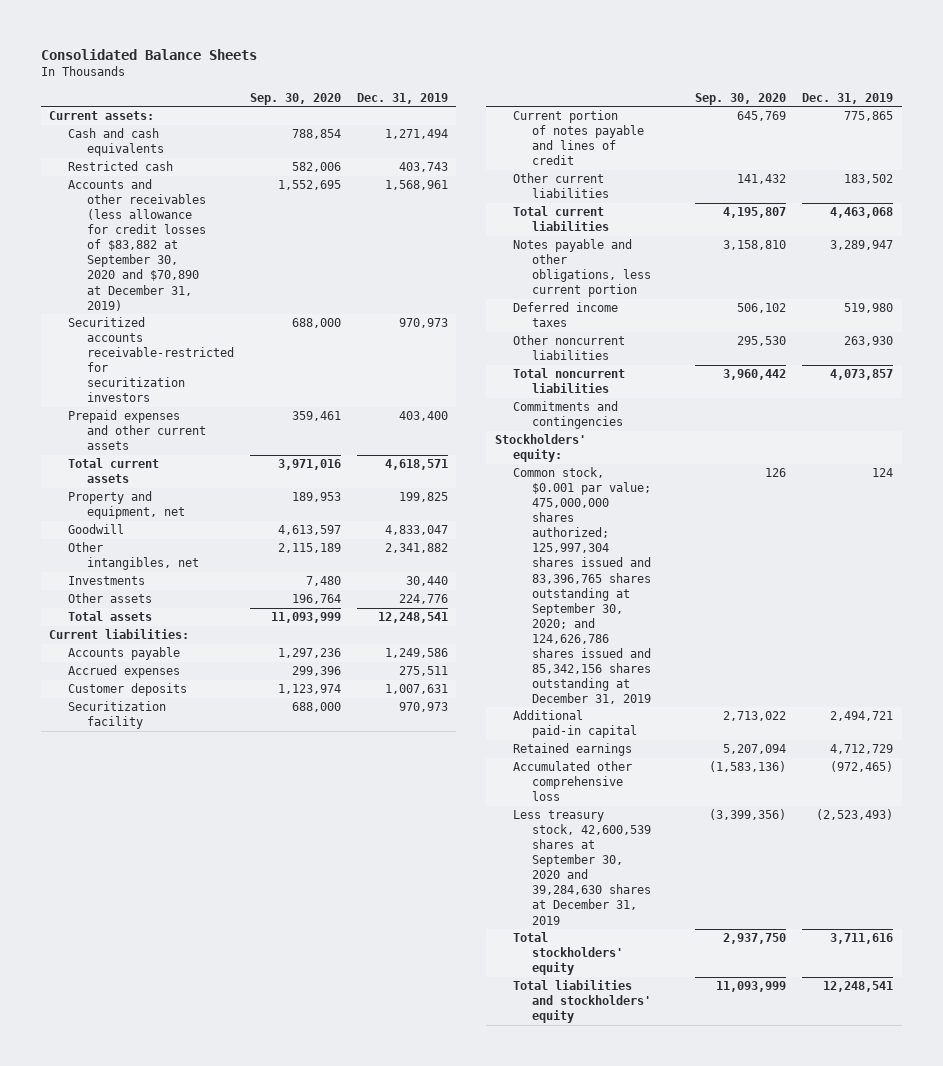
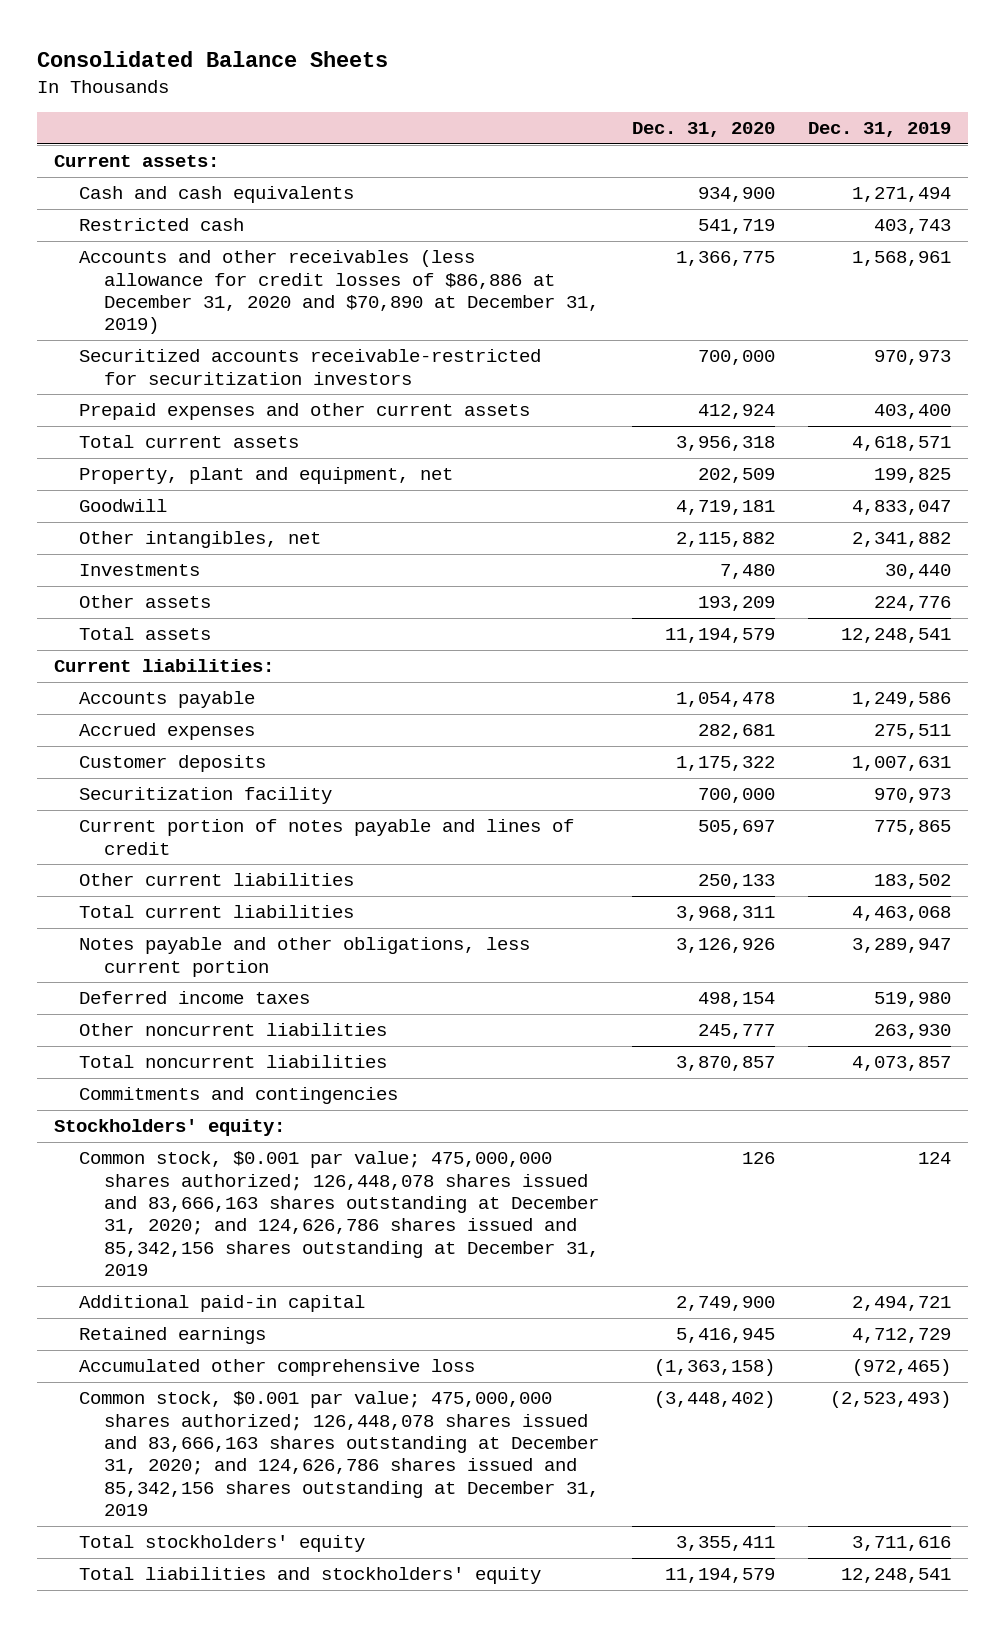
- | Sep. 30, 2020 | Dec. 31, 2019
+ | Dec. 31, 2020 | Dec. 31, 2019
- Accounts and other receivables (less allowance for credit losses of $83,882 at September 30, 2020 and $70,890 at December 31, 2019) | 1,552,695 | 1,568,961
+ Accounts and other receivables (less allowance for credit losses of $86,886 at December 31, 2020 and $70,890 at December 31, 2019) | 1,366,775 | 1,568,961
- Property and equipment, net | 189,953 | 199,825
+ Property, plant and equipment, net | 202,509 | 199,825
- Common stock, $0.001 par value; 475,000,000 shares authorized; 125,997,304 shares issued and 83,396,765 shares outstanding at September 30, 2020; and 124,626,786 shares issued and 85,342,156 shares outstanding at December 31, 2019 | 126 | 124
+ Common stock, $0.001 par value; 475,000,000 shares authorized; 126,448,078 shares issued and 83,666,163 shares outstanding at December 31, 2020; and 124,626,786 shares issued and 85,342,156 shares outstanding at December 31, 2019 | 126 | 124
- Less treasury stock, 42,600,539 shares at September 30, 2020 and 39,284,630 shares at December 31, 2019 | (3,399,356) | (2,523,493)
+ Common stock, $0.001 par value; 475,000,000 shares authorized; 126,448,078 shares issued and 83,666,163 shares outstanding at December 31, 2020; and 124,626,786 shares issued and 85,342,156 shares outstanding at December 31, 2019 | (3,448,402) | (2,523,493)

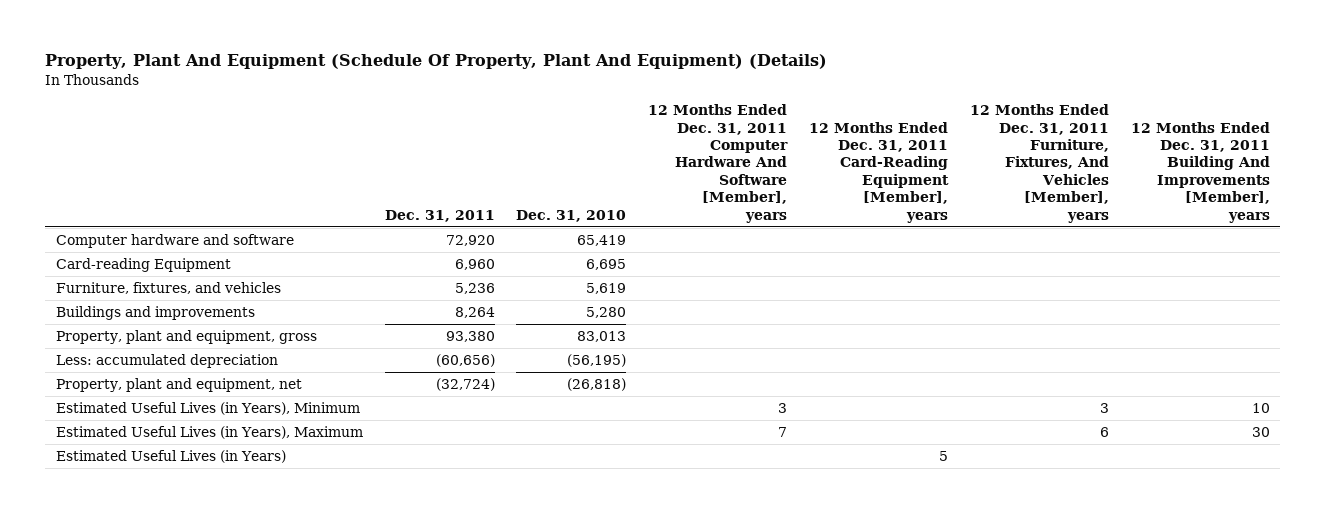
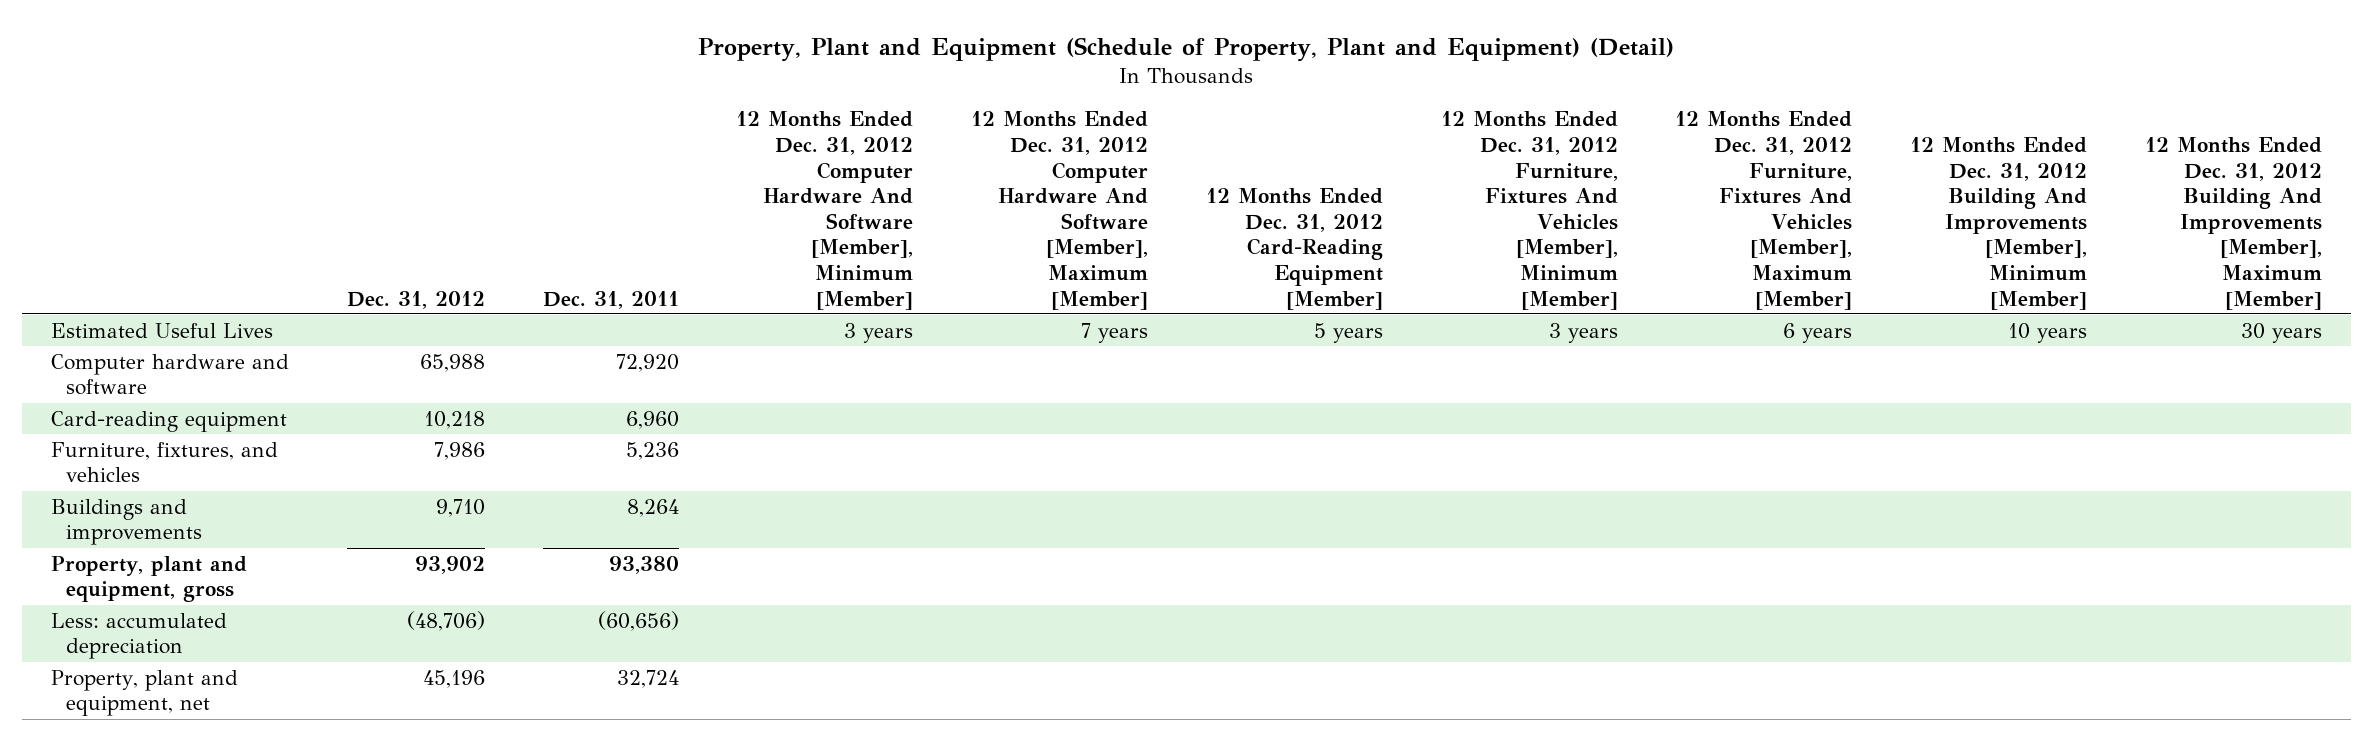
- Property, Plant And Equipment (Schedule Of Property, Plant And Equipment) (Details)
+ Property, Plant and Equipment (Schedule of Property, Plant and Equipment) (Detail)
- | Dec. 31, 2011 | Dec. 31, 2010 | 12 Months Ended Dec. 31, 2011 Computer Hardware And Software [Member], years | 12 Months Ended Dec. 31, 2011 Card-Reading Equipment [Member], years | 12 Months Ended Dec. 31, 2011 Furniture, Fixtures, And Vehicles [Member], years | 12 Months Ended Dec. 31, 2011 Building And Improvements [Member], years
+ | Dec. 31, 2012 | Dec. 31, 2011 | 12 Months Ended Dec. 31, 2012 Computer Hardware And Software [Member], Minimum [Member] | 12 Months Ended Dec. 31, 2012 Computer Hardware And Software [Member], Maximum [Member] | 12 Months Ended Dec. 31, 2012 Card-Reading Equipment [Member] | 12 Months Ended Dec. 31, 2012 Furniture, Fixtures And Vehicles [Member], Minimum [Member] | 12 Months Ended Dec. 31, 2012 Furniture, Fixtures And Vehicles [Member], Maximum [Member] | 12 Months Ended Dec. 31, 2012 Building And Improvements [Member], Minimum [Member] | 12 Months Ended Dec. 31, 2012 Building And Improvements [Member], Maximum [Member]
+ Estimated Useful Lives | | | 3 years | 7 years | 5 years | 3 years | 6 years | 10 years | 30 years
- Card-reading Equipment | 6,960 | 6,695 | | | |
+ Card-reading equipment | 10,218 | 6,960 | | | | | | |
- Property, plant and equipment, net | (32,724) | (26,818) | | | |
- Estimated Useful Lives (in Years), Minimum | | | 3 | | 3 | 10
- Estimated Useful Lives (in Years), Maximum | | | 7 | | 6 | 30
- Estimated Useful Lives (in Years) | | | | 5 | |
+ Property, plant and equipment, net | 45,196 | 32,724 | | | | | | |

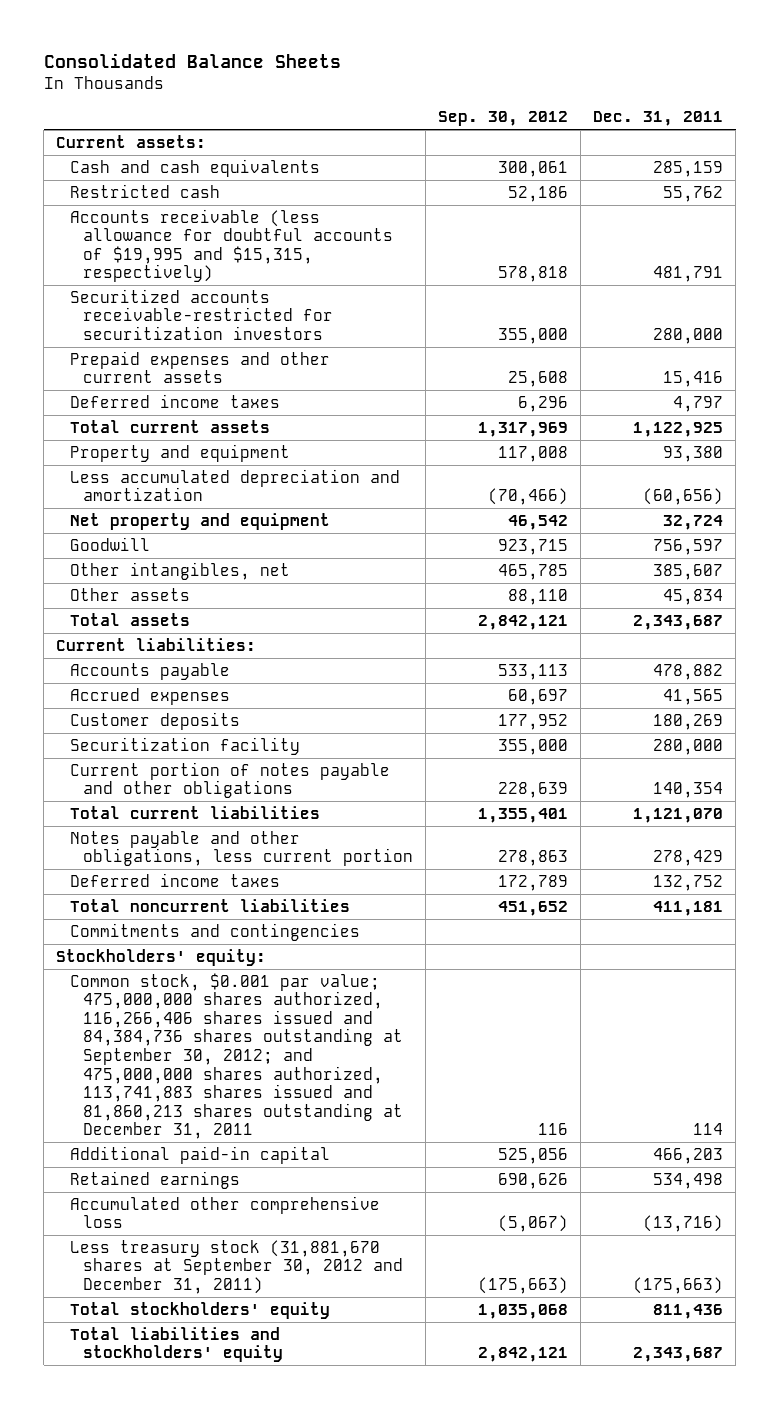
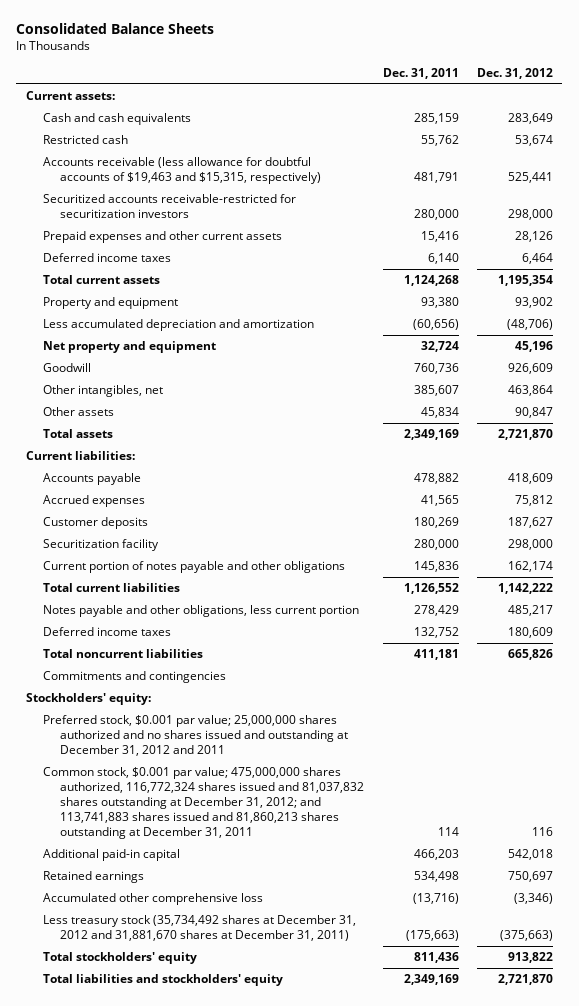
- | Sep. 30, 2012 | Dec. 31, 2011
+ | Dec. 31, 2011 | Dec. 31, 2012
- Accounts receivable (less allowance for doubtful accounts of $19,995 and $15,315, respectively) | 578,818 | 481,791
+ Accounts receivable (less allowance for doubtful accounts of $19,463 and $15,315, respectively) | 481,791 | 525,441
- Deferred income taxes | 6,296 | 4,797
- Total current assets | 1,317,969 | 1,122,925
+ Deferred income taxes | 6,140 | 6,464
+ Total current assets | 1,124,268 | 1,195,354
- Goodwill | 923,715 | 756,597
+ Goodwill | 760,736 | 926,609
- Total assets | 2,842,121 | 2,343,687
+ Total assets | 2,349,169 | 2,721,870
- Current portion of notes payable and other obligations | 228,639 | 140,354
- Total current liabilities | 1,355,401 | 1,121,070
+ Current portion of notes payable and other obligations | 145,836 | 162,174
+ Total current liabilities | 1,126,552 | 1,142,222
- Common stock, $0.001 par value; 475,000,000 shares authorized, 116,266,406 shares issued and 84,384,736 shares outstanding at September 30, 2012; and 475,000,000 shares authorized, 113,741,883 shares issued and 81,860,213 shares outstanding at December 31, 2011 | 116 | 114
+ Preferred stock, $0.001 par value; 25,000,000 shares authorized and no shares issued and outstanding at December 31, 2012 and 2011
+ Common stock, $0.001 par value; 475,000,000 shares authorized, 116,772,324 shares issued and 81,037,832 shares outstanding at December 31, 2012; and 113,741,883 shares issued and 81,860,213 shares outstanding at December 31, 2011 | 114 | 116
- Less treasury stock (31,881,670 shares at September 30, 2012 and December 31, 2011) | (175,663) | (175,663)
+ Less treasury stock (35,734,492 shares at December 31, 2012 and 31,881,670 shares at December 31, 2011) | (175,663) | (375,663)
- Total liabilities and stockholders' equity | 2,842,121 | 2,343,687
+ Total liabilities and stockholders' equity | 2,349,169 | 2,721,870

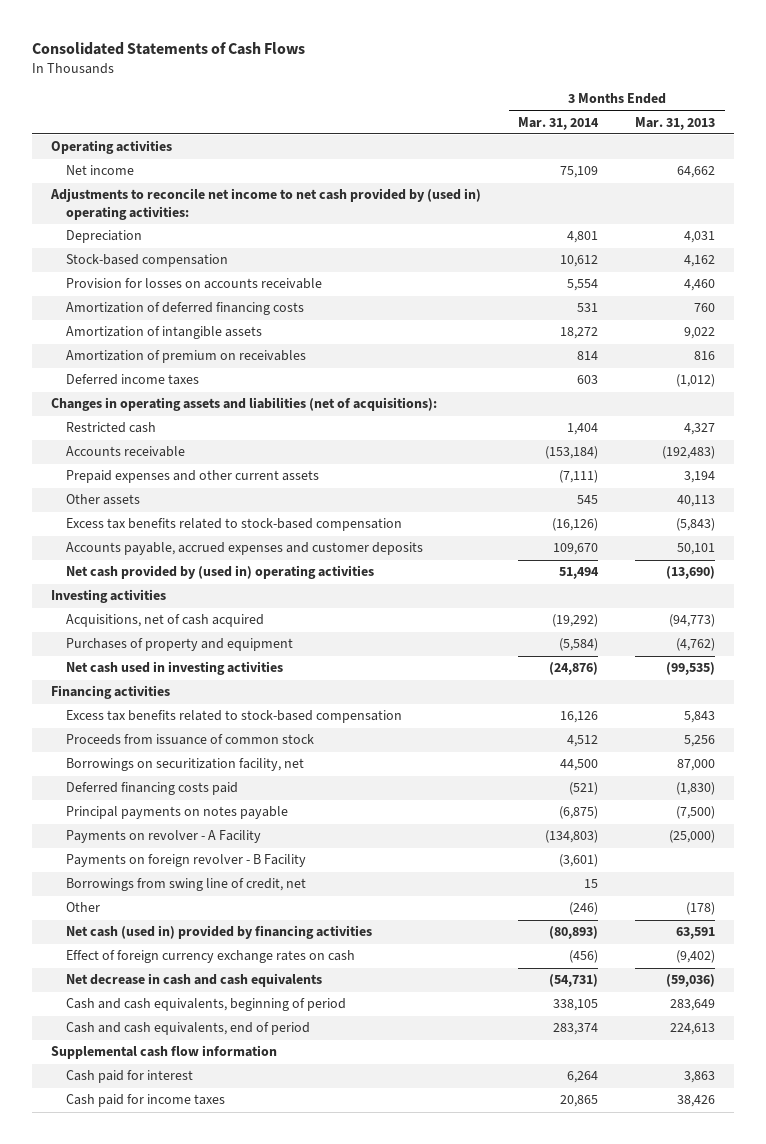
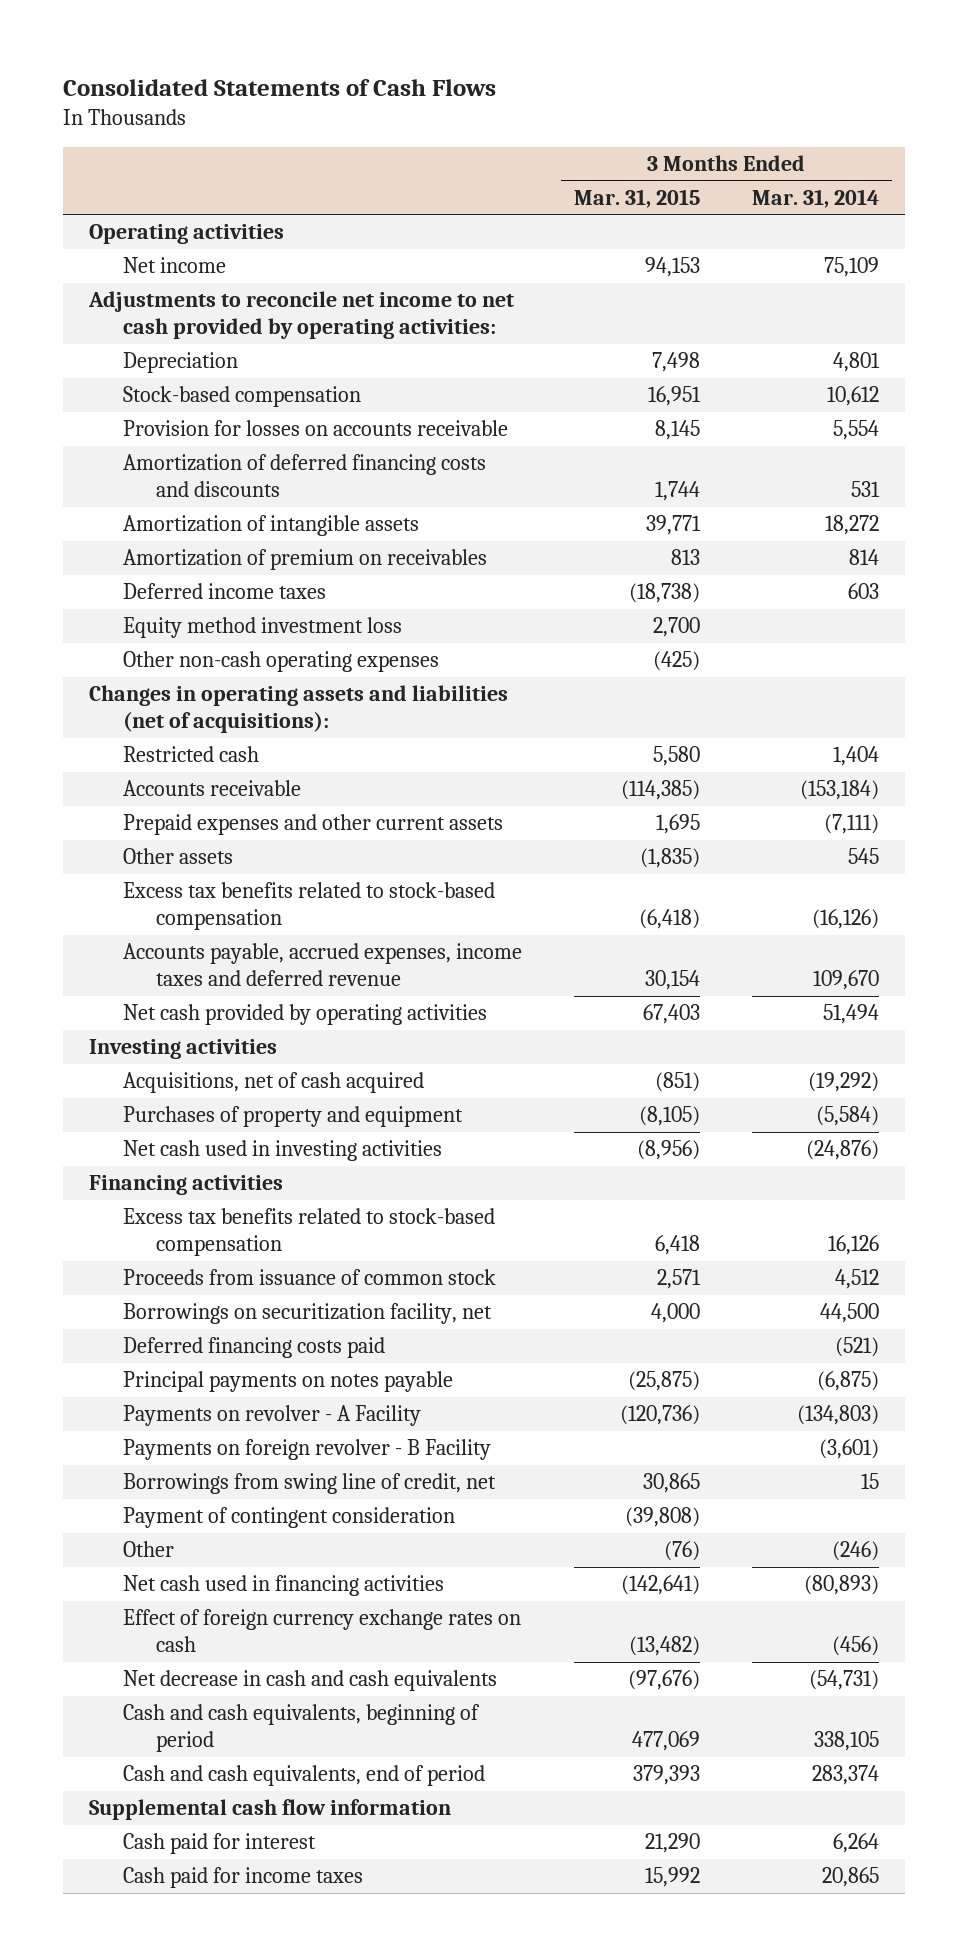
- | 3 Months Ended Mar. 31, 2014 | 3 Months Ended Mar. 31, 2013
+ | 3 Months Ended Mar. 31, 2015 | 3 Months Ended Mar. 31, 2014
- Adjustments to reconcile net income to net cash provided by (used in) operating activities:
+ Adjustments to reconcile net income to net cash provided by operating activities:
- Amortization of deferred financing costs | 531 | 760
+ Amortization of deferred financing costs and discounts | 1,744 | 531
+ Equity method investment loss | 2,700 |
+ Other non-cash operating expenses | (425) |
- Accounts payable, accrued expenses and customer deposits | 109,670 | 50,101
- Net cash provided by (used in) operating activities | 51,494 | (13,690)
+ Accounts payable, accrued expenses, income taxes and deferred revenue | 30,154 | 109,670
+ Net cash provided by operating activities | 67,403 | 51,494
+ Payment of contingent consideration | (39,808) |
- Net cash (used in) provided by financing activities | (80,893) | 63,591
+ Net cash used in financing activities | (142,641) | (80,893)

